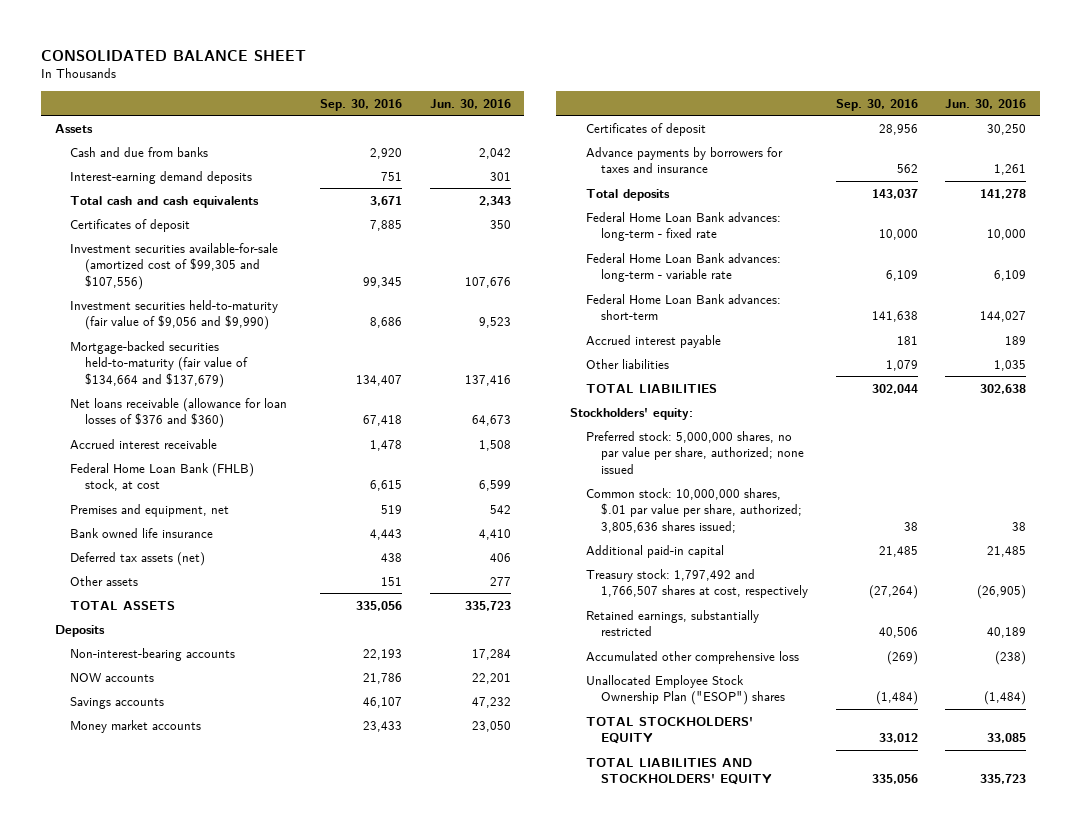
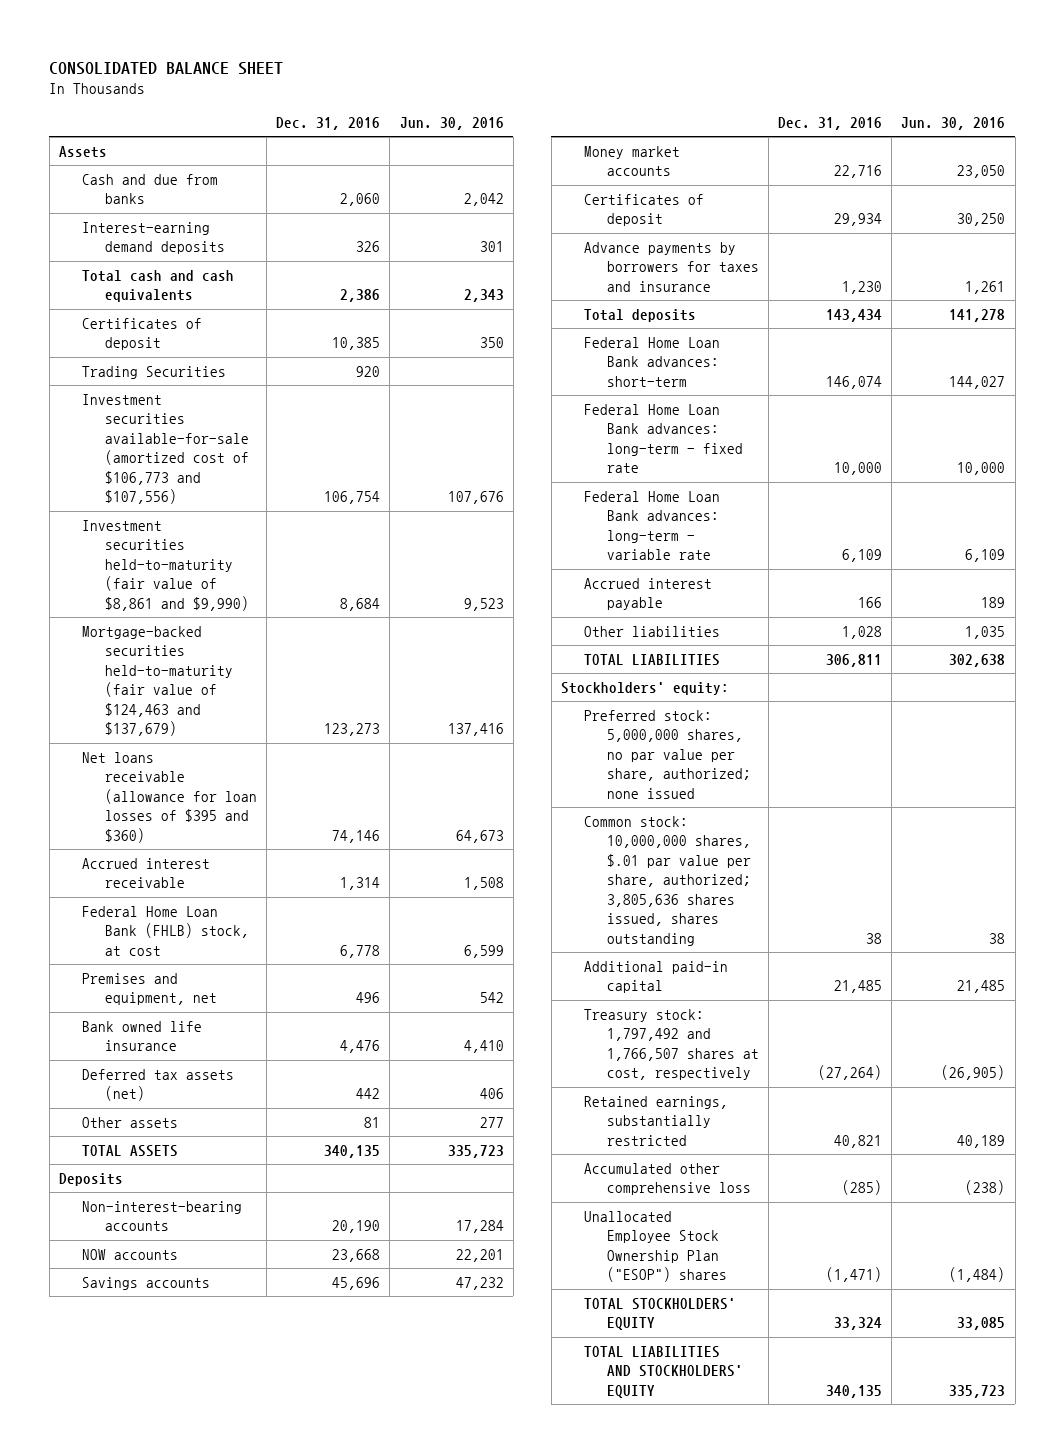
- | Sep. 30, 2016 | Jun. 30, 2016
+ | Dec. 31, 2016 | Jun. 30, 2016
- Investment securities available-for-sale (amortized cost of $99,305 and $107,556) | 99,345 | 107,676
- Investment securities held-to-maturity (fair value of $9,056 and $9,990) | 8,686 | 9,523
- Mortgage-backed securities held-to-maturity (fair value of $134,664 and $137,679) | 134,407 | 137,416
- Net loans receivable (allowance for loan losses of $376 and $360) | 67,418 | 64,673
+ Trading Securities | 920 |
+ Investment securities available-for-sale (amortized cost of $106,773 and $107,556) | 106,754 | 107,676
+ Investment securities held-to-maturity (fair value of $8,861 and $9,990) | 8,684 | 9,523
+ Mortgage-backed securities held-to-maturity (fair value of $124,463 and $137,679) | 123,273 | 137,416
+ Net loans receivable (allowance for loan losses of $395 and $360) | 74,146 | 64,673
moved up: Federal Home Loan Bank advances: short-term | 146,074 | 144,027
- Common stock: 10,000,000 shares, $.01 par value per share, authorized; 3,805,636 shares issued; | 38 | 38
+ Common stock: 10,000,000 shares, $.01 par value per share, authorized; 3,805,636 shares issued, shares outstanding | 38 | 38

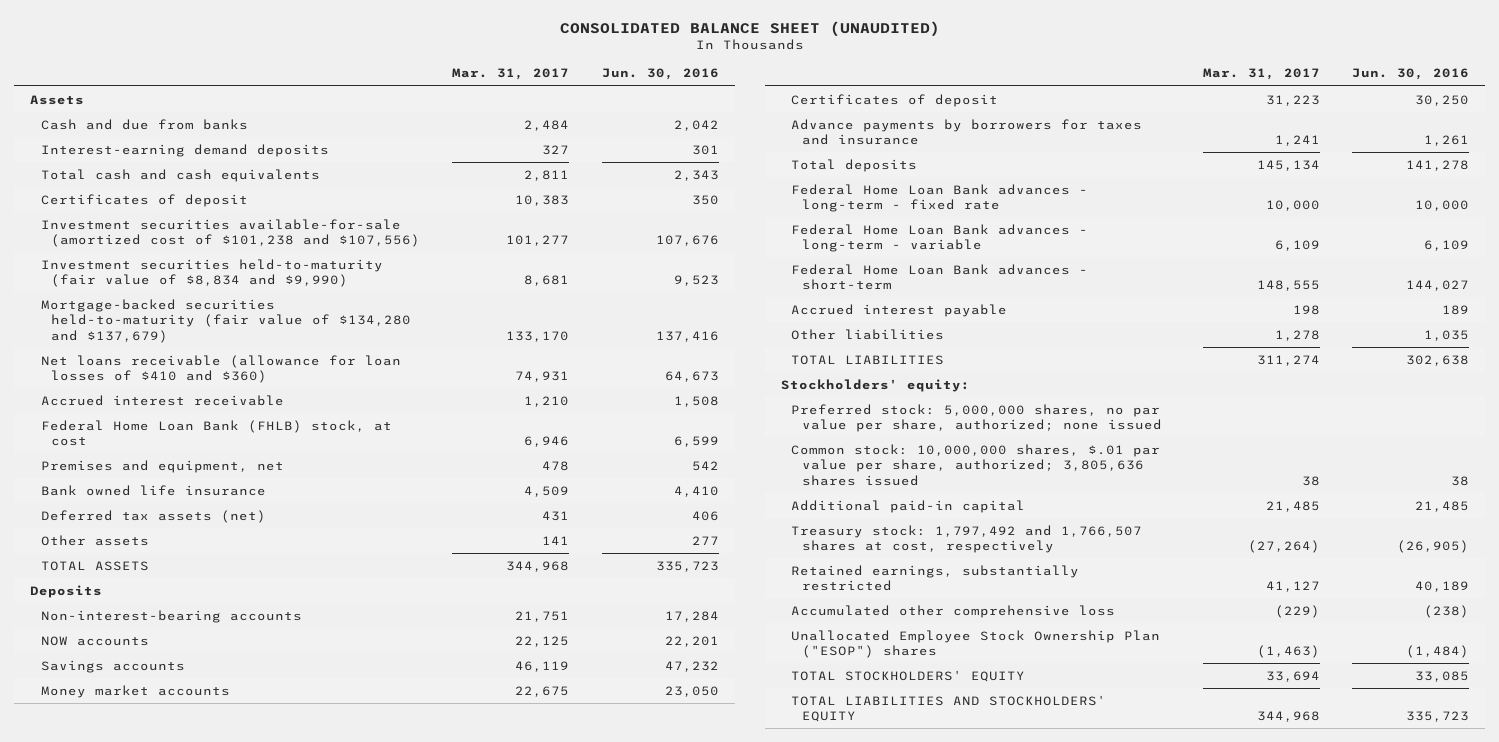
- CONSOLIDATED BALANCE SHEET
+ CONSOLIDATED BALANCE SHEET (UNAUDITED)
- | Dec. 31, 2016 | Jun. 30, 2016
+ | Mar. 31, 2017 | Jun. 30, 2016
- Trading Securities | 920 |
- Investment securities available-for-sale (amortized cost of $106,773 and $107,556) | 106,754 | 107,676
- Investment securities held-to-maturity (fair value of $8,861 and $9,990) | 8,684 | 9,523
- Mortgage-backed securities held-to-maturity (fair value of $124,463 and $137,679) | 123,273 | 137,416
- Net loans receivable (allowance for loan losses of $395 and $360) | 74,146 | 64,673
+ Investment securities available-for-sale (amortized cost of $101,238 and $107,556) | 101,277 | 107,676
+ Investment securities held-to-maturity (fair value of $8,834 and $9,990) | 8,681 | 9,523
+ Mortgage-backed securities held-to-maturity (fair value of $134,280 and $137,679) | 133,170 | 137,416
+ Net loans receivable (allowance for loan losses of $410 and $360) | 74,931 | 64,673
- Federal Home Loan Bank advances: short-term | 146,074 | 144,027
- Federal Home Loan Bank advances: long-term - fixed rate | 10,000 | 10,000
- Federal Home Loan Bank advances: long-term - variable rate | 6,109 | 6,109
+ Federal Home Loan Bank advances - long-term - fixed rate | 10,000 | 10,000
+ Federal Home Loan Bank advances - long-term - variable | 6,109 | 6,109
+ Federal Home Loan Bank advances - short-term | 148,555 | 144,027
- Common stock: 10,000,000 shares, $.01 par value per share, authorized; 3,805,636 shares issued, shares outstanding | 38 | 38
+ Common stock: 10,000,000 shares, $.01 par value per share, authorized; 3,805,636 shares issued | 38 | 38

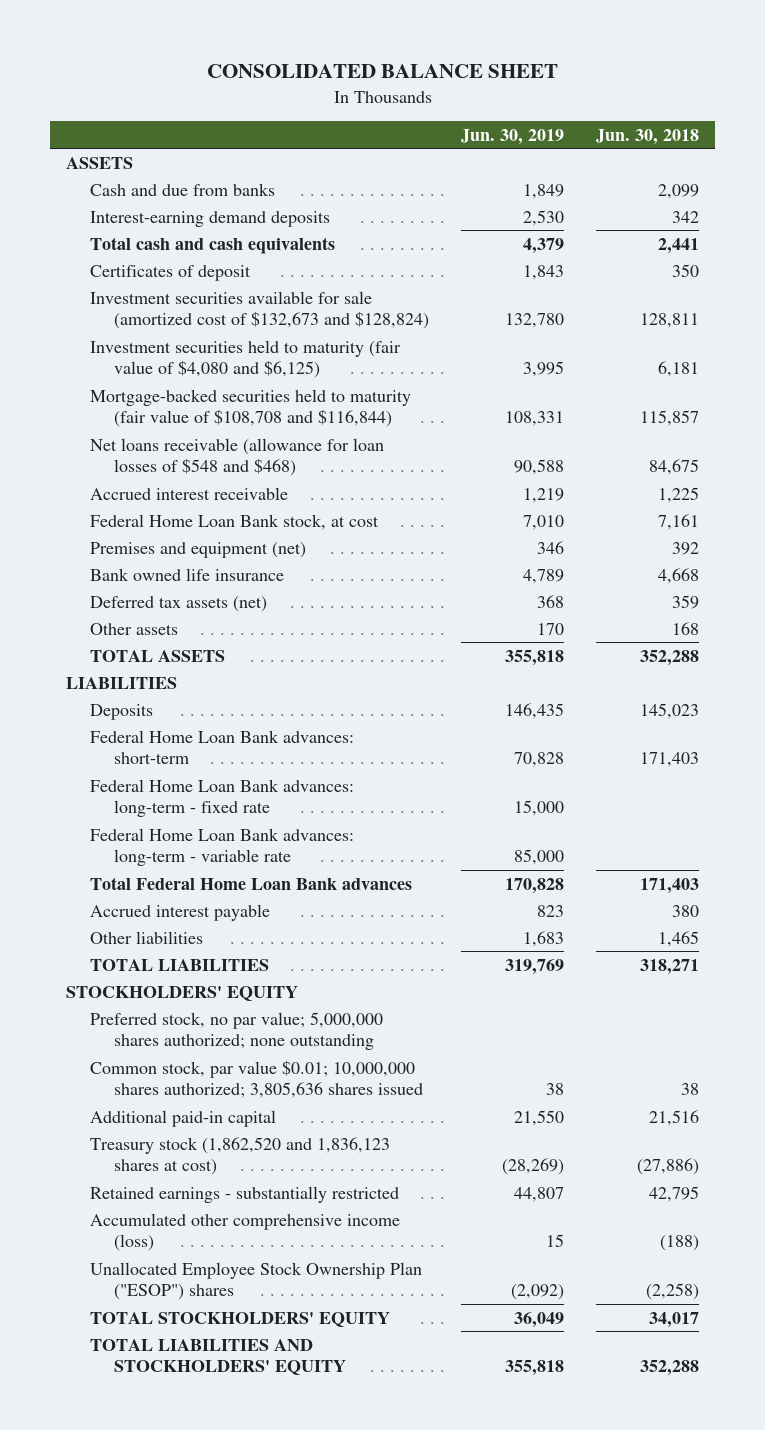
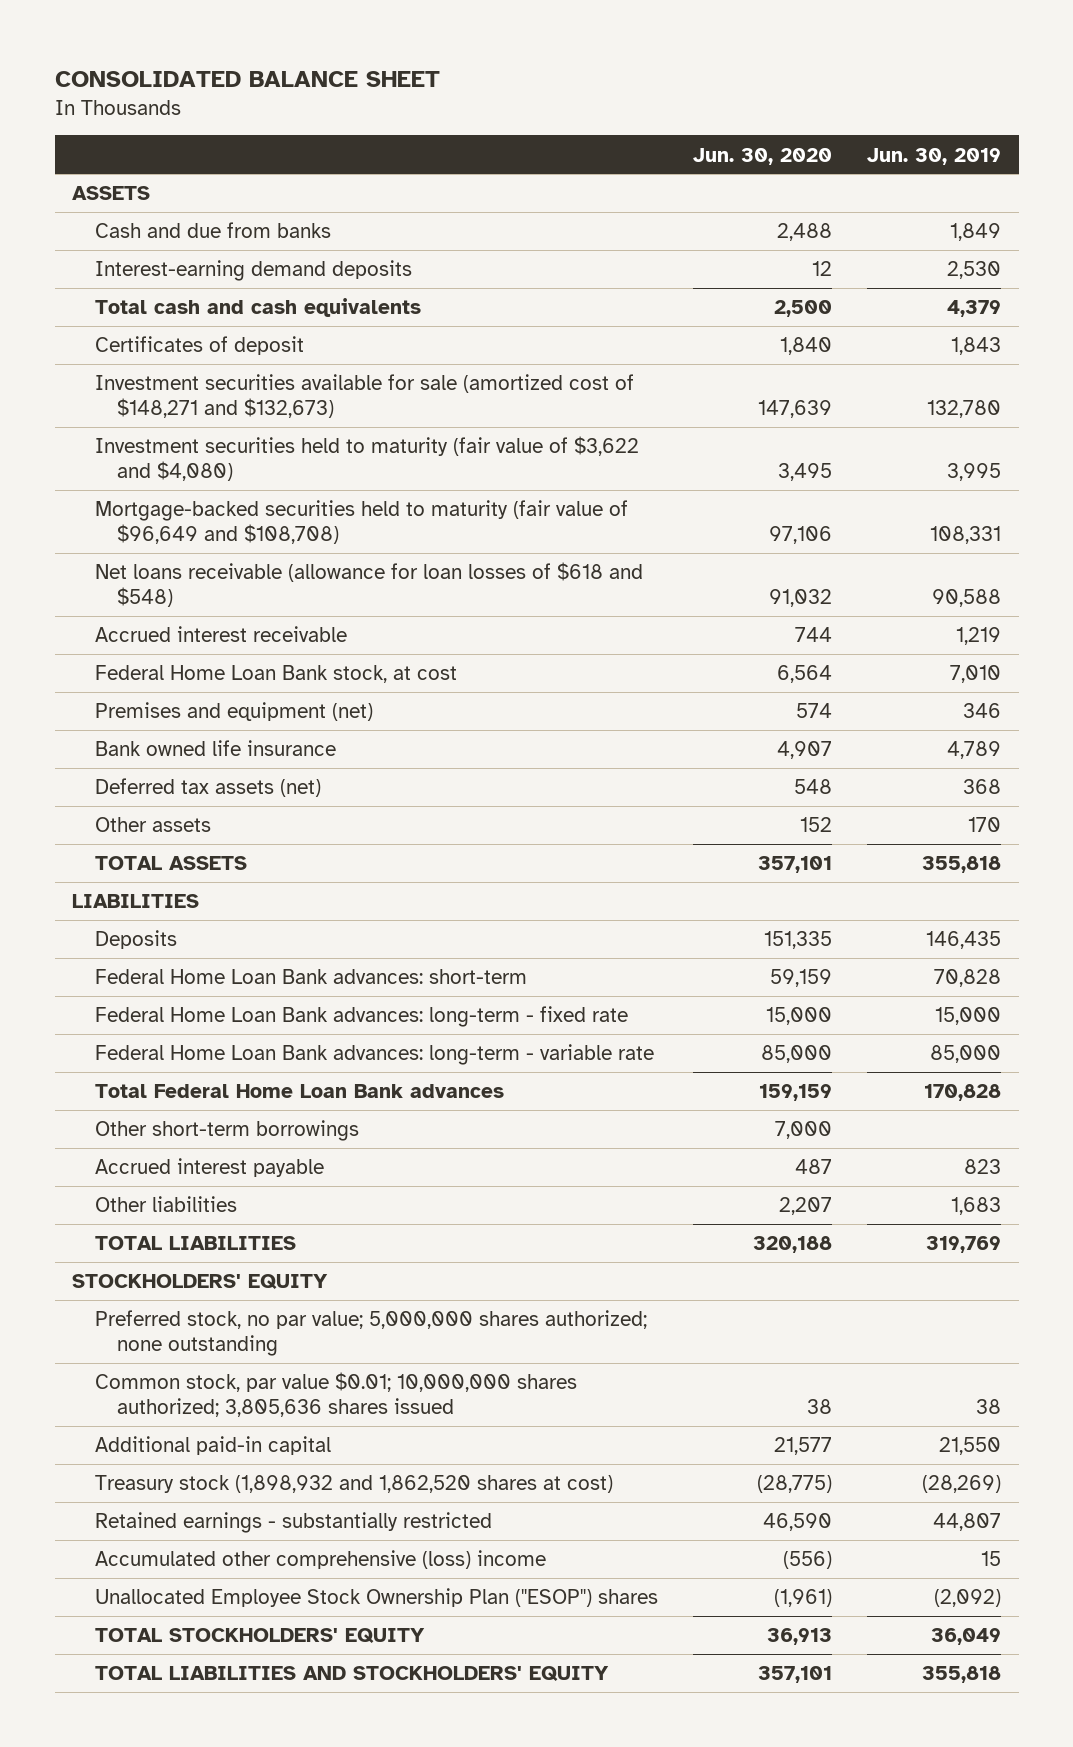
- | Jun. 30, 2019 | Jun. 30, 2018
+ | Jun. 30, 2020 | Jun. 30, 2019
- Investment securities available for sale (amortized cost of $132,673 and $128,824) | 132,780 | 128,811
- Investment securities held to maturity (fair value of $4,080 and $6,125) | 3,995 | 6,181
- Mortgage-backed securities held to maturity (fair value of $108,708 and $116,844) | 108,331 | 115,857
- Net loans receivable (allowance for loan losses of $548 and $468) | 90,588 | 84,675
+ Investment securities available for sale (amortized cost of $148,271 and $132,673) | 147,639 | 132,780
+ Investment securities held to maturity (fair value of $3,622 and $4,080) | 3,495 | 3,995
+ Mortgage-backed securities held to maturity (fair value of $96,649 and $108,708) | 97,106 | 108,331
+ Net loans receivable (allowance for loan losses of $618 and $548) | 91,032 | 90,588
+ Other short-term borrowings | 7,000 |
- Treasury stock (1,862,520 and 1,836,123 shares at cost) | (28,269) | (27,886)
+ Treasury stock (1,898,932 and 1,862,520 shares at cost) | (28,775) | (28,269)
- Accumulated other comprehensive income (loss) | 15 | (188)
+ Accumulated other comprehensive (loss) income | (556) | 15

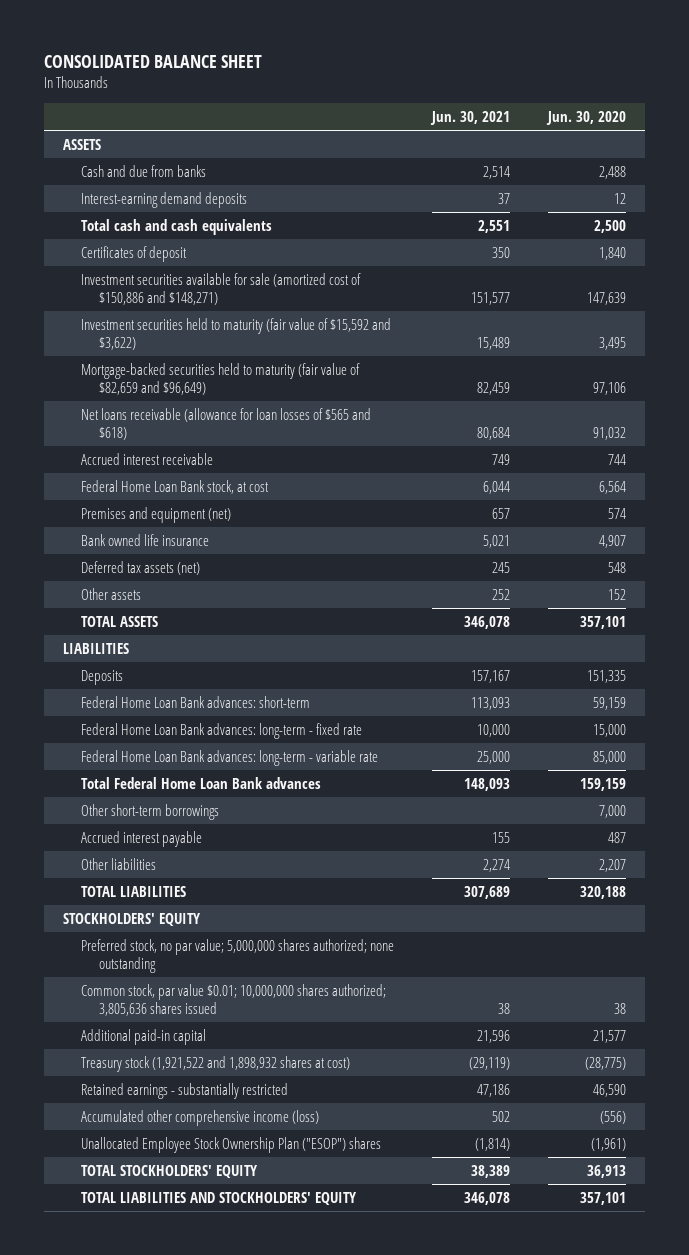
- | Jun. 30, 2020 | Jun. 30, 2019
+ | Jun. 30, 2021 | Jun. 30, 2020
- Investment securities available for sale (amortized cost of $148,271 and $132,673) | 147,639 | 132,780
- Investment securities held to maturity (fair value of $3,622 and $4,080) | 3,495 | 3,995
- Mortgage-backed securities held to maturity (fair value of $96,649 and $108,708) | 97,106 | 108,331
- Net loans receivable (allowance for loan losses of $618 and $548) | 91,032 | 90,588
+ Investment securities available for sale (amortized cost of $150,886 and $148,271) | 151,577 | 147,639
+ Investment securities held to maturity (fair value of $15,592 and $3,622) | 15,489 | 3,495
+ Mortgage-backed securities held to maturity (fair value of $82,659 and $96,649) | 82,459 | 97,106
+ Net loans receivable (allowance for loan losses of $565 and $618) | 80,684 | 91,032
- Treasury stock (1,898,932 and 1,862,520 shares at cost) | (28,775) | (28,269)
+ Treasury stock (1,921,522 and 1,898,932 shares at cost) | (29,119) | (28,775)
- Accumulated other comprehensive (loss) income | (556) | 15
+ Accumulated other comprehensive income (loss) | 502 | (556)

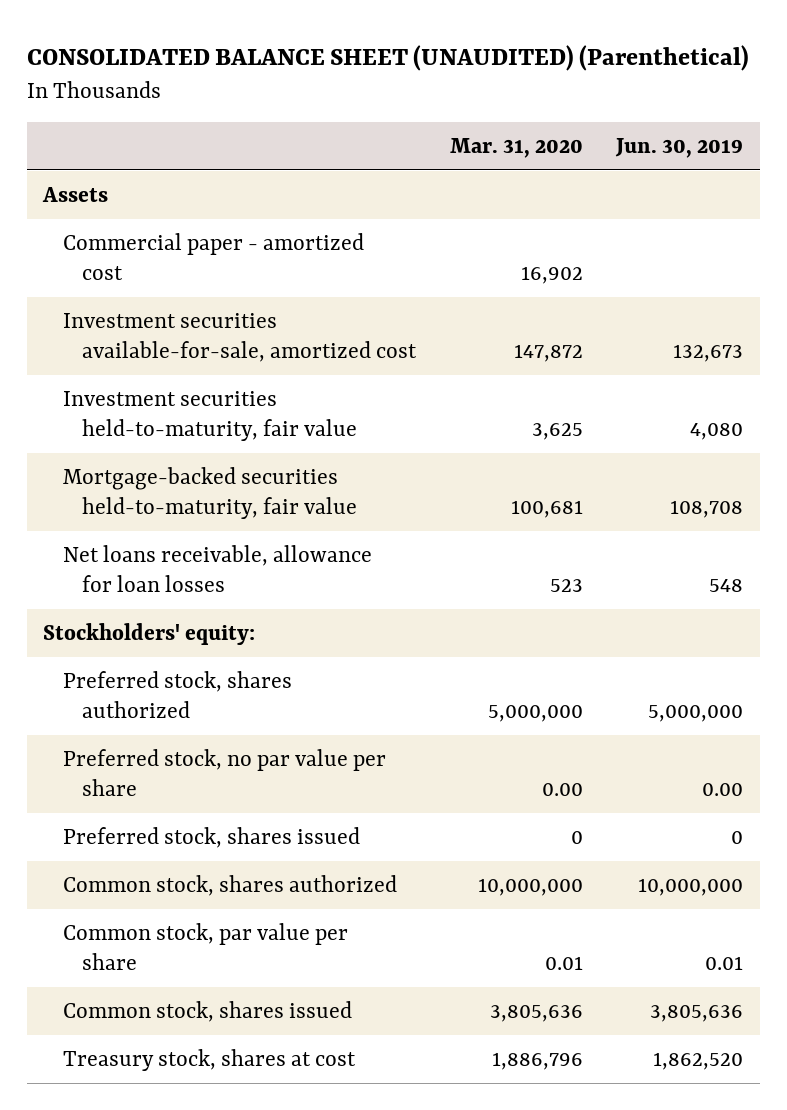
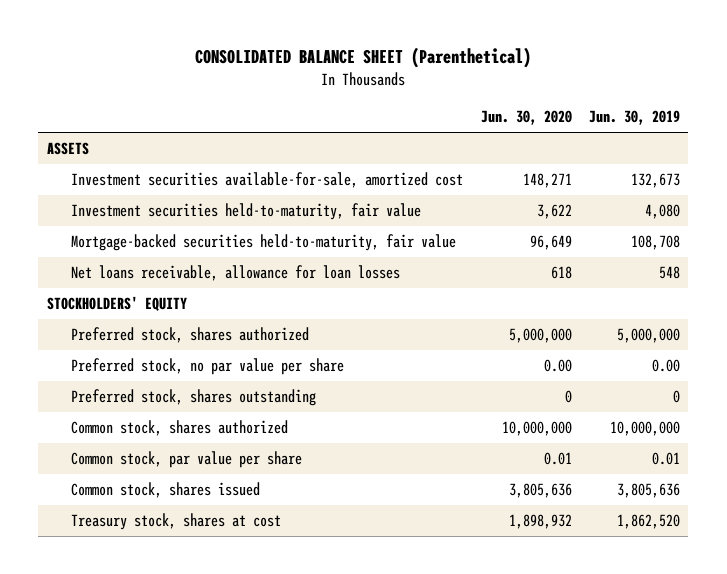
- CONSOLIDATED BALANCE SHEET (UNAUDITED) (Parenthetical)
+ CONSOLIDATED BALANCE SHEET (Parenthetical)
- | Mar. 31, 2020 | Jun. 30, 2019
+ | Jun. 30, 2020 | Jun. 30, 2019
- Assets
- Commercial paper - amortized cost | 16,902 |
+ ASSETS
- Stockholders' equity:
+ STOCKHOLDERS' EQUITY
- Preferred stock, shares issued | 0 | 0
+ Preferred stock, shares outstanding | 0 | 0

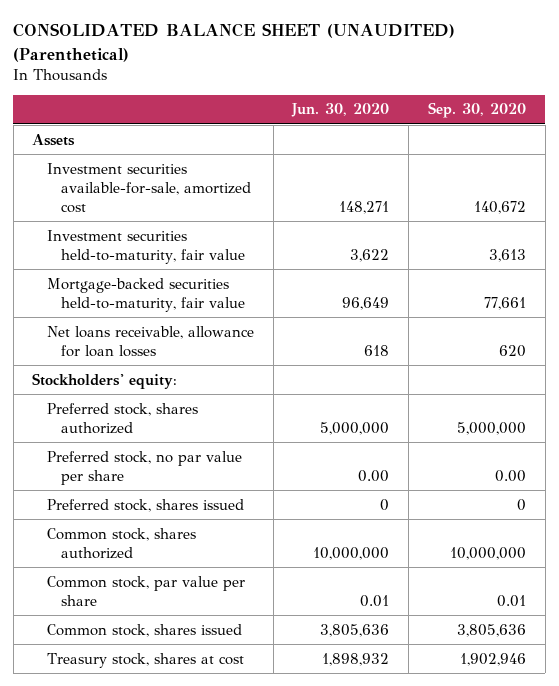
- CONSOLIDATED BALANCE SHEET (Parenthetical)
+ CONSOLIDATED BALANCE SHEET (UNAUDITED) (Parenthetical)
- | Jun. 30, 2020 | Jun. 30, 2019
+ | Jun. 30, 2020 | Sep. 30, 2020
- ASSETS
+ Assets
- STOCKHOLDERS' EQUITY
+ Stockholders' equity:
- Preferred stock, shares outstanding | 0 | 0
+ Preferred stock, shares issued | 0 | 0

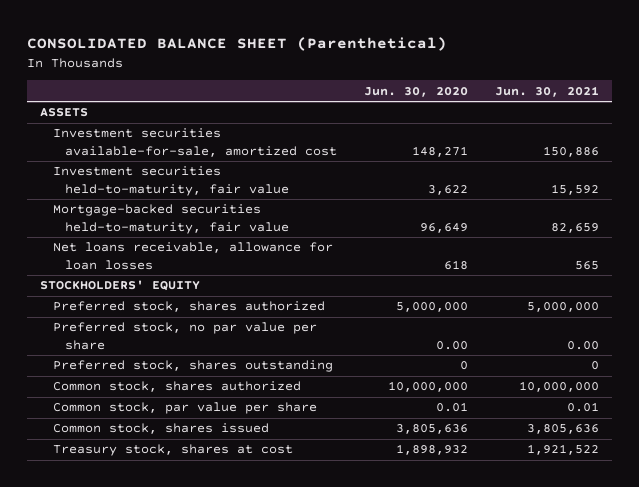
- CONSOLIDATED BALANCE SHEET (UNAUDITED) (Parenthetical)
+ CONSOLIDATED BALANCE SHEET (Parenthetical)
- | Jun. 30, 2020 | Sep. 30, 2020
+ | Jun. 30, 2020 | Jun. 30, 2021
- Assets
+ ASSETS
- Stockholders' equity:
+ STOCKHOLDERS' EQUITY
- Preferred stock, shares issued | 0 | 0
+ Preferred stock, shares outstanding | 0 | 0

